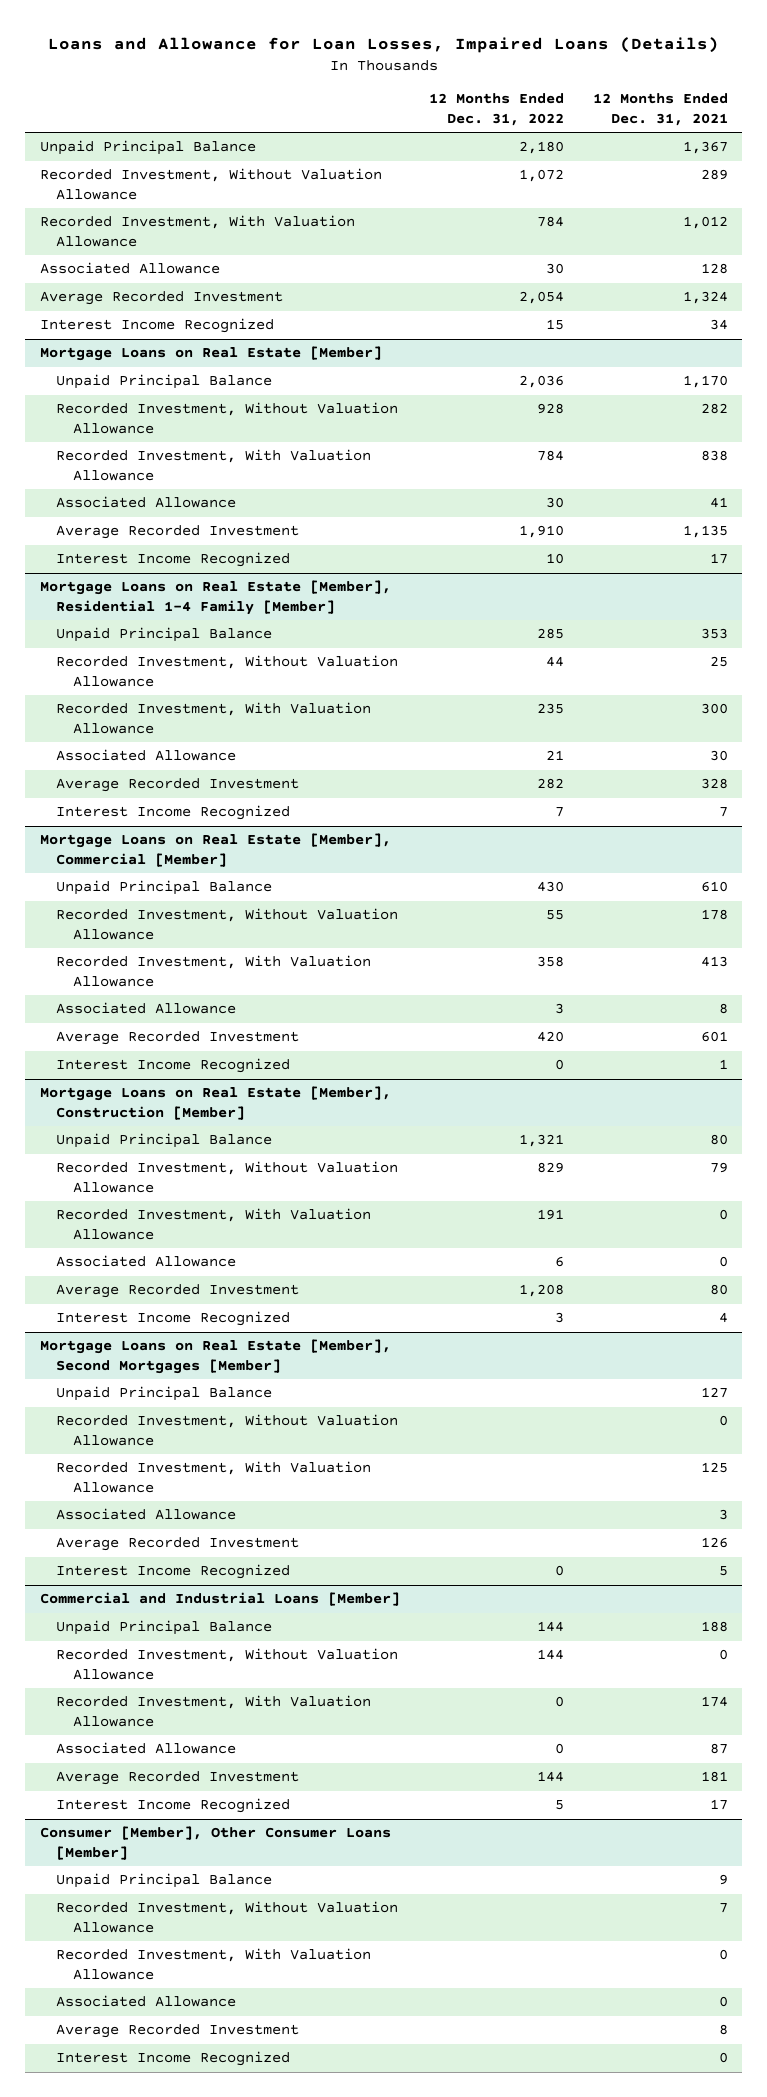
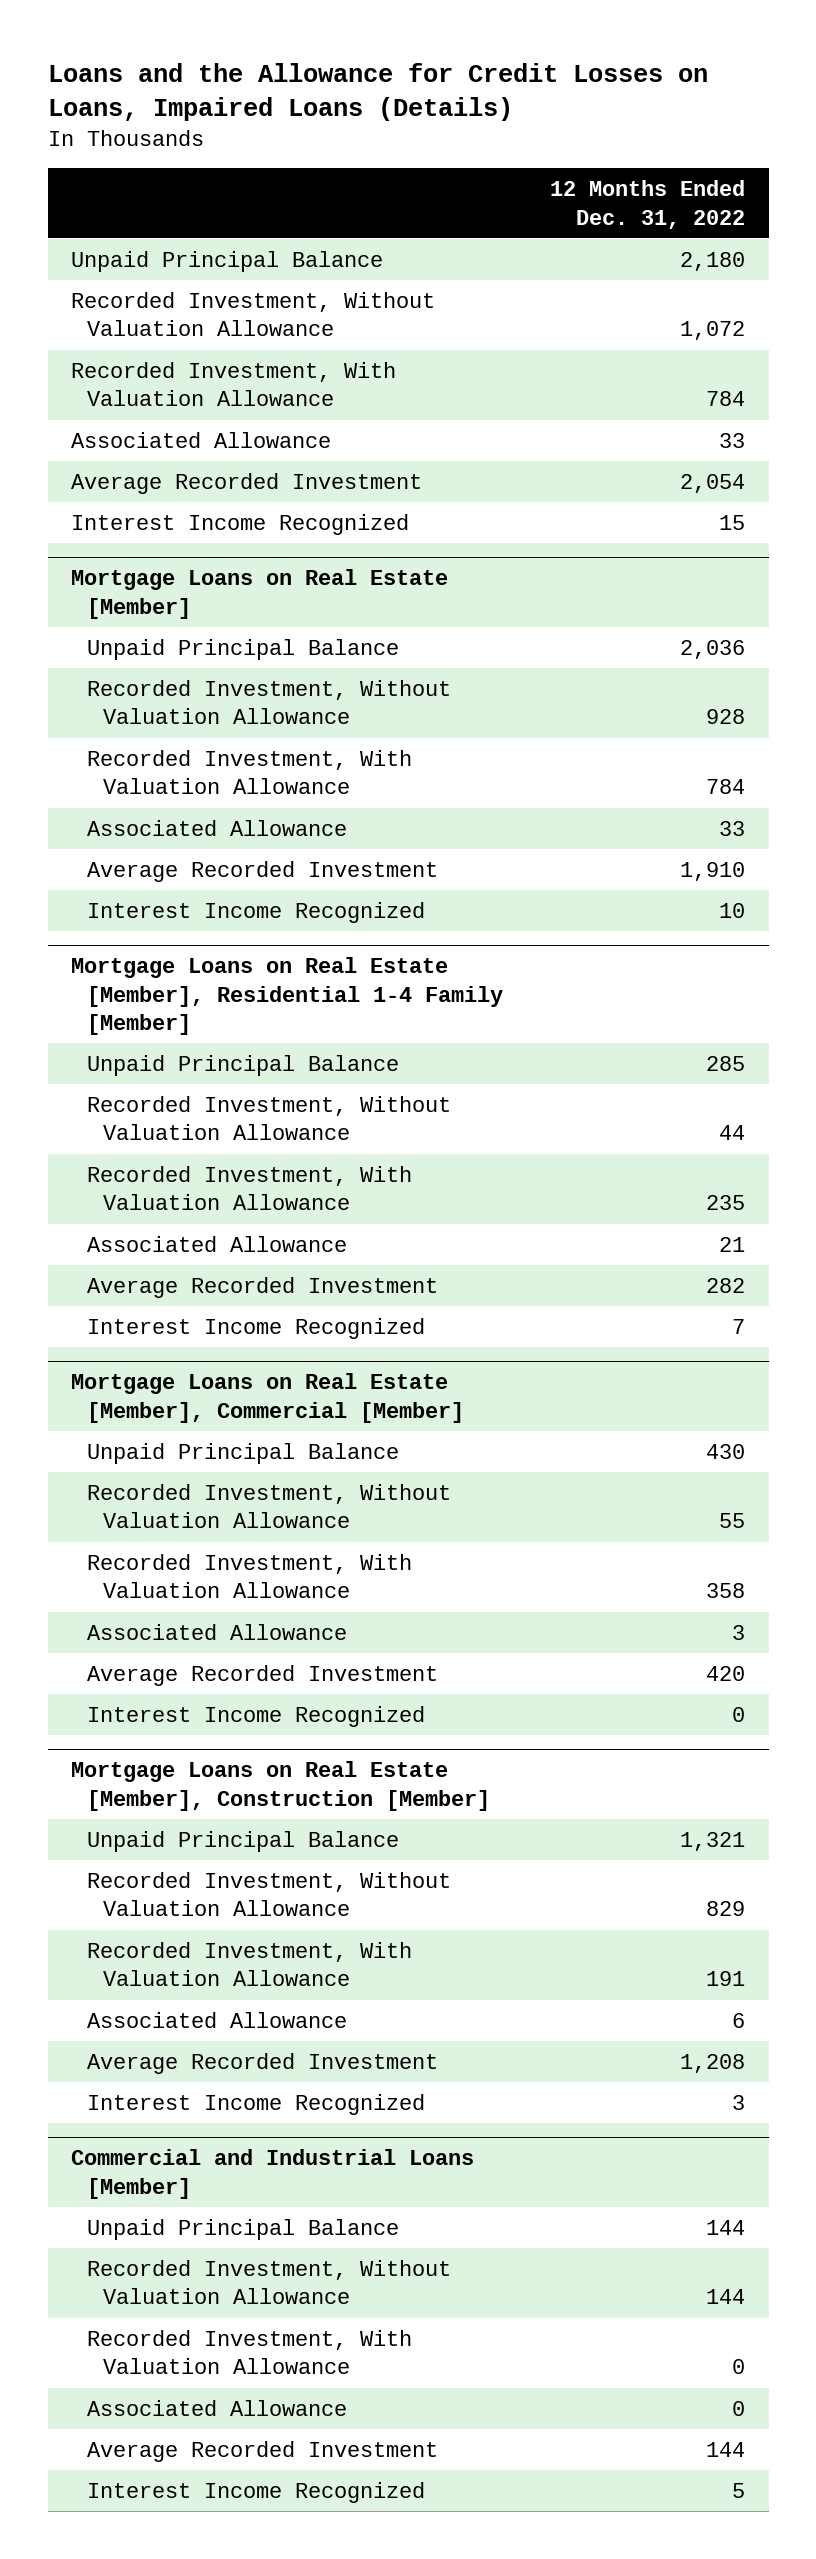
- Loans and Allowance for Loan Losses, Impaired Loans (Details)
+ Loans and the Allowance for Credit Losses on Loans, Impaired Loans (Details)
- | 12 Months Ended Dec. 31, 2022 | 12 Months Ended Dec. 31, 2021
+ | 12 Months Ended Dec. 31, 2022
- Associated Allowance | 30 | 128
+ Associated Allowance | 33
@ Mortgage Loans on Real Estate [Member]
- Associated Allowance | 30 | 41
+ Associated Allowance | 33
- Mortgage Loans on Real Estate [Member], Second Mortgages [Member]
- Unpaid Principal Balance | | 127
- Recorded Investment, Without Valuation Allowance | | 0
- Recorded Investment, With Valuation Allowance | | 125
- Associated Allowance | | 3
- Average Recorded Investment | | 126
- Interest Income Recognized | 0 | 5
- Consumer [Member], Other Consumer Loans [Member]
- Unpaid Principal Balance | | 9
- Recorded Investment, Without Valuation Allowance | | 7
- Recorded Investment, With Valuation Allowance | | 0
- Associated Allowance | | 0
- Average Recorded Investment | | 8
- Interest Income Recognized | | 0

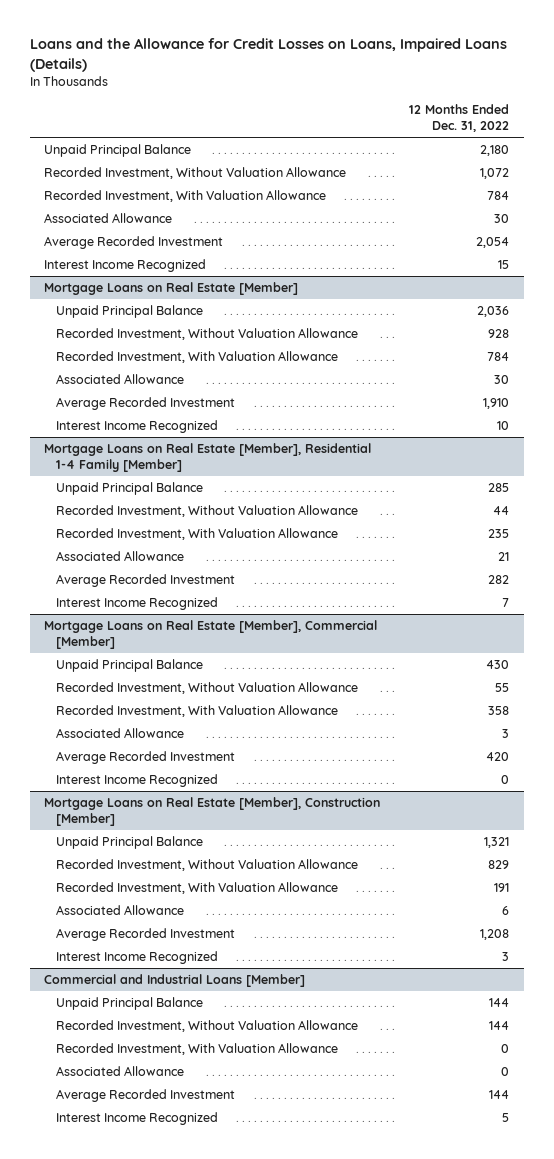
- Associated Allowance | 33
+ Associated Allowance | 30
@ Mortgage Loans on Real Estate [Member]
- Associated Allowance | 33
+ Associated Allowance | 30

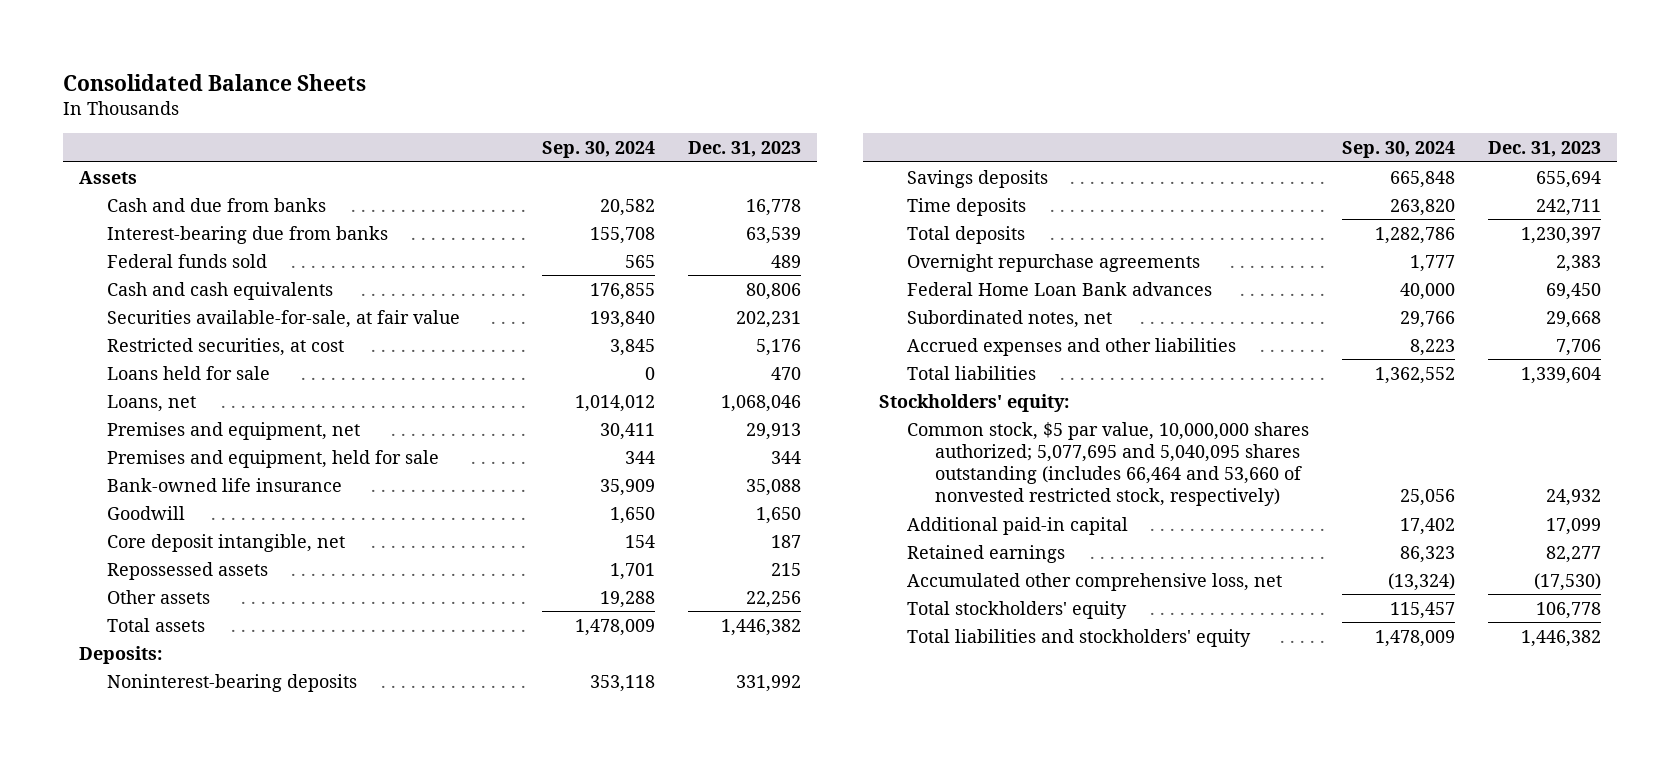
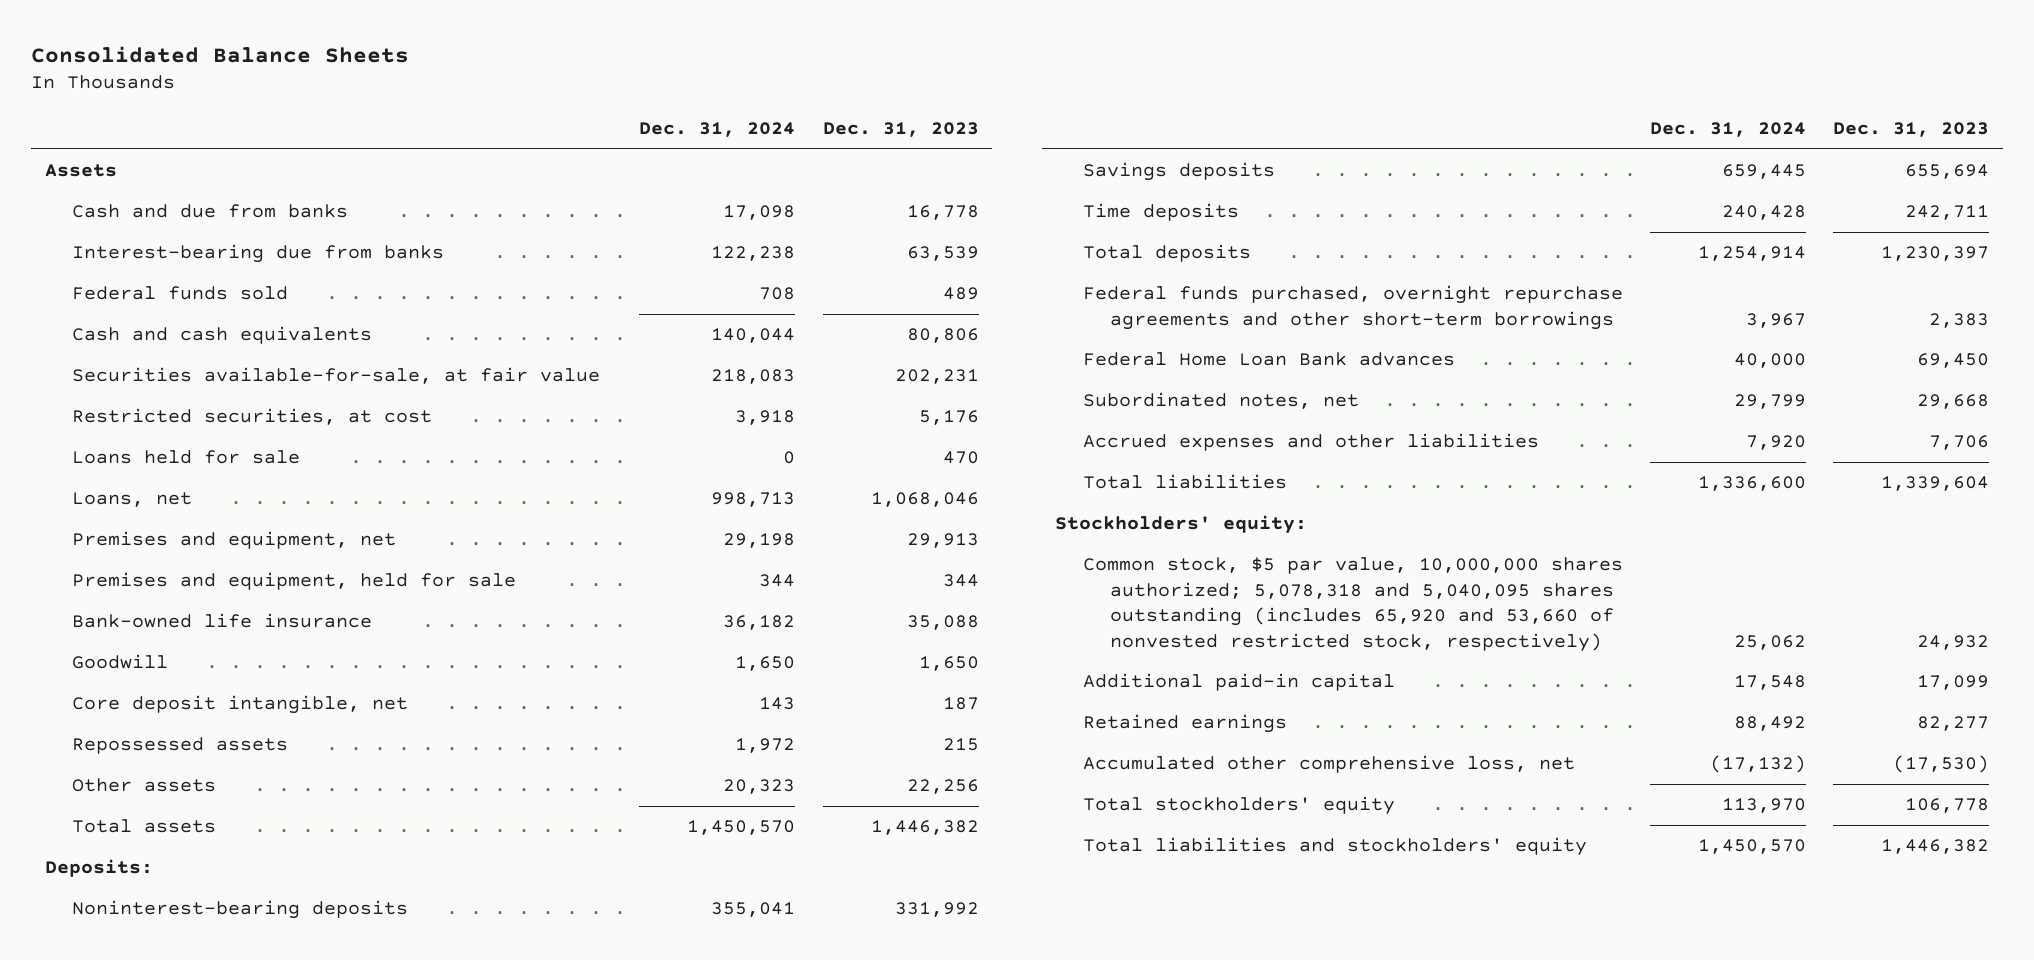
- | Sep. 30, 2024 | Dec. 31, 2023
+ | Dec. 31, 2024 | Dec. 31, 2023
- Overnight repurchase agreements | 1,777 | 2,383
+ Federal funds purchased, overnight repurchase agreements and other short-term borrowings | 3,967 | 2,383
- Common stock, $5 par value, 10,000,000 shares authorized; 5,077,695 and 5,040,095 shares outstanding (includes 66,464 and 53,660 of nonvested restricted stock, respectively) | 25,056 | 24,932
+ Common stock, $5 par value, 10,000,000 shares authorized; 5,078,318 and 5,040,095 shares outstanding (includes 65,920 and 53,660 of nonvested restricted stock, respectively) | 25,062 | 24,932

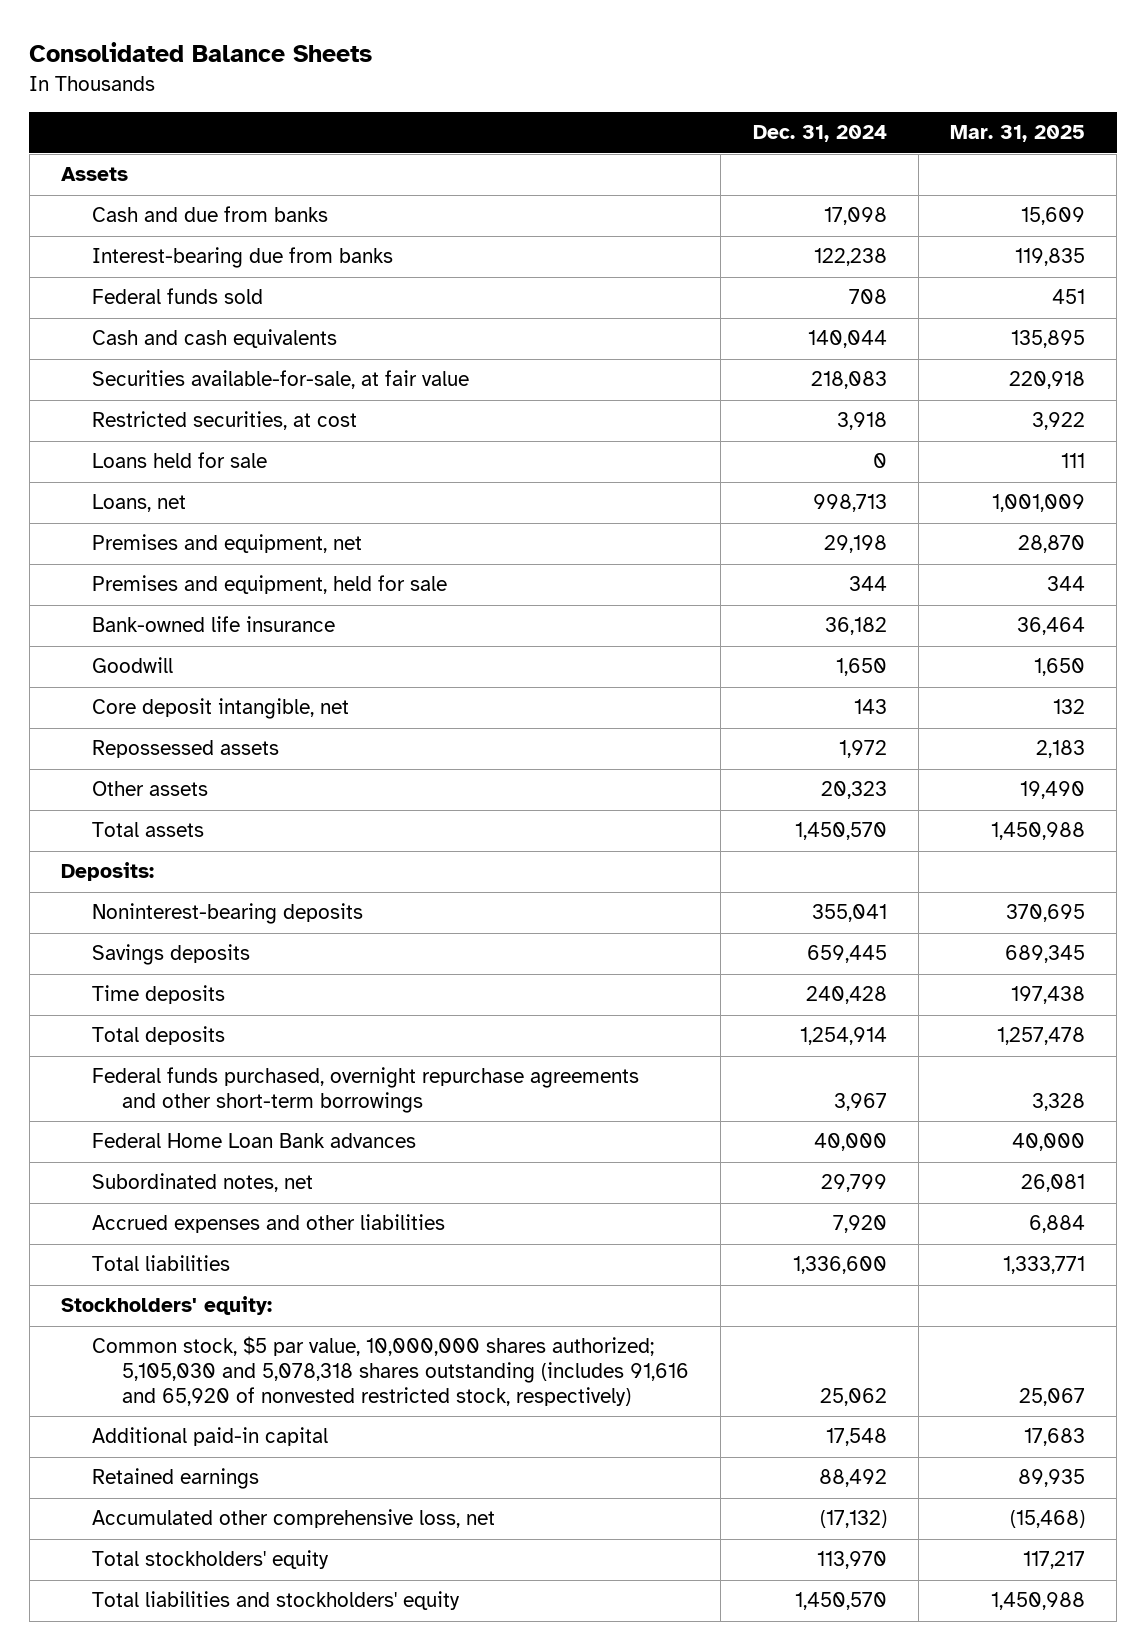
- | Dec. 31, 2024 | Dec. 31, 2023
+ | Dec. 31, 2024 | Mar. 31, 2025
- Common stock, $5 par value, 10,000,000 shares authorized; 5,078,318 and 5,040,095 shares outstanding (includes 65,920 and 53,660 of nonvested restricted stock, respectively) | 25,062 | 24,932
+ Common stock, $5 par value, 10,000,000 shares authorized; 5,105,030 and 5,078,318 shares outstanding (includes 91,616 and 65,920 of nonvested restricted stock, respectively) | 25,062 | 25,067

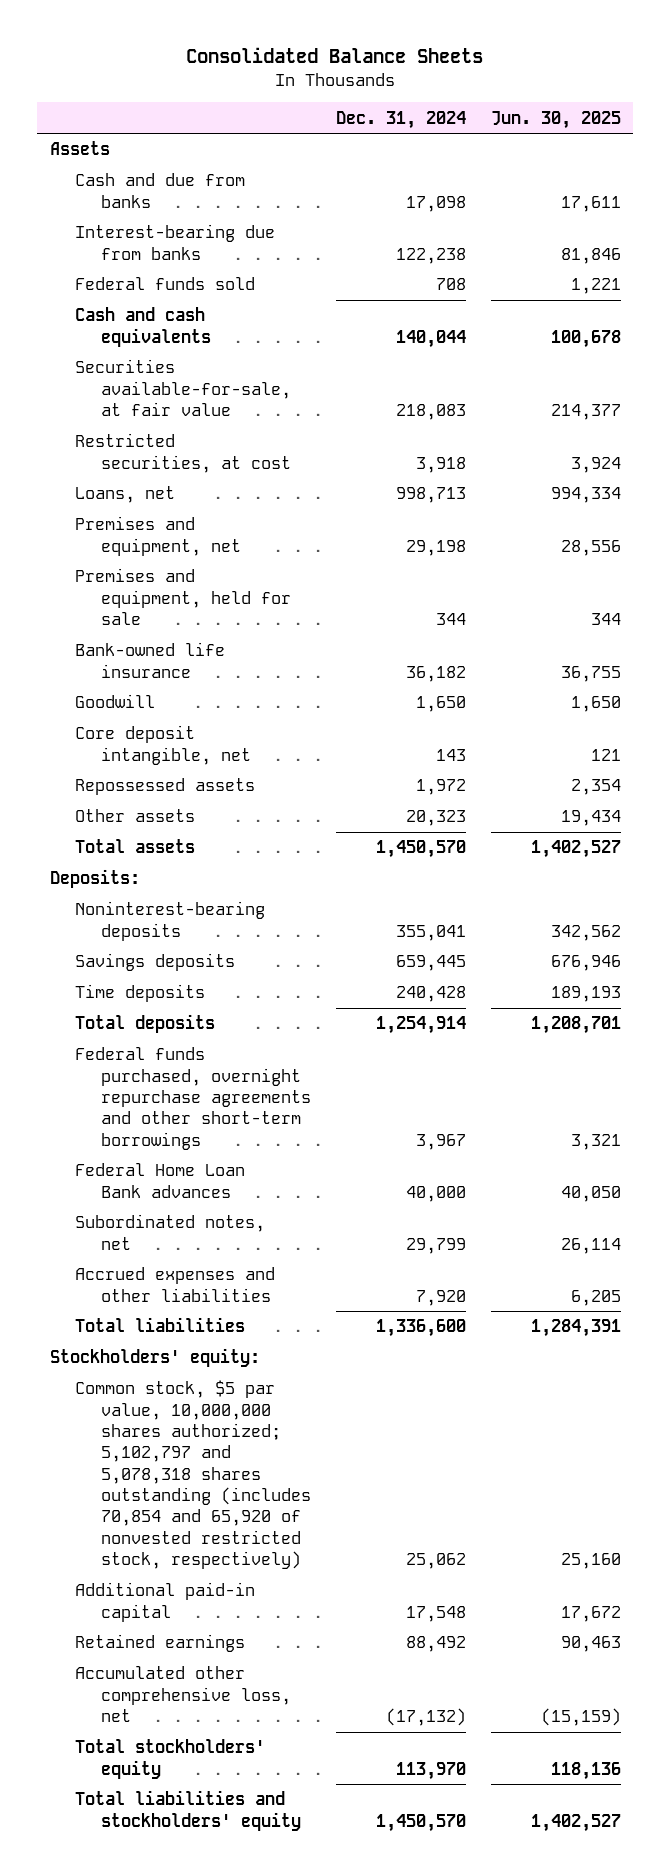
- | Dec. 31, 2024 | Mar. 31, 2025
+ | Dec. 31, 2024 | Jun. 30, 2025
- Loans held for sale | 0 | 111
- Common stock, $5 par value, 10,000,000 shares authorized; 5,105,030 and 5,078,318 shares outstanding (includes 91,616 and 65,920 of nonvested restricted stock, respectively) | 25,062 | 25,067
+ Common stock, $5 par value, 10,000,000 shares authorized; 5,102,797 and 5,078,318 shares outstanding (includes 70,854 and 65,920 of nonvested restricted stock, respectively) | 25,062 | 25,160

